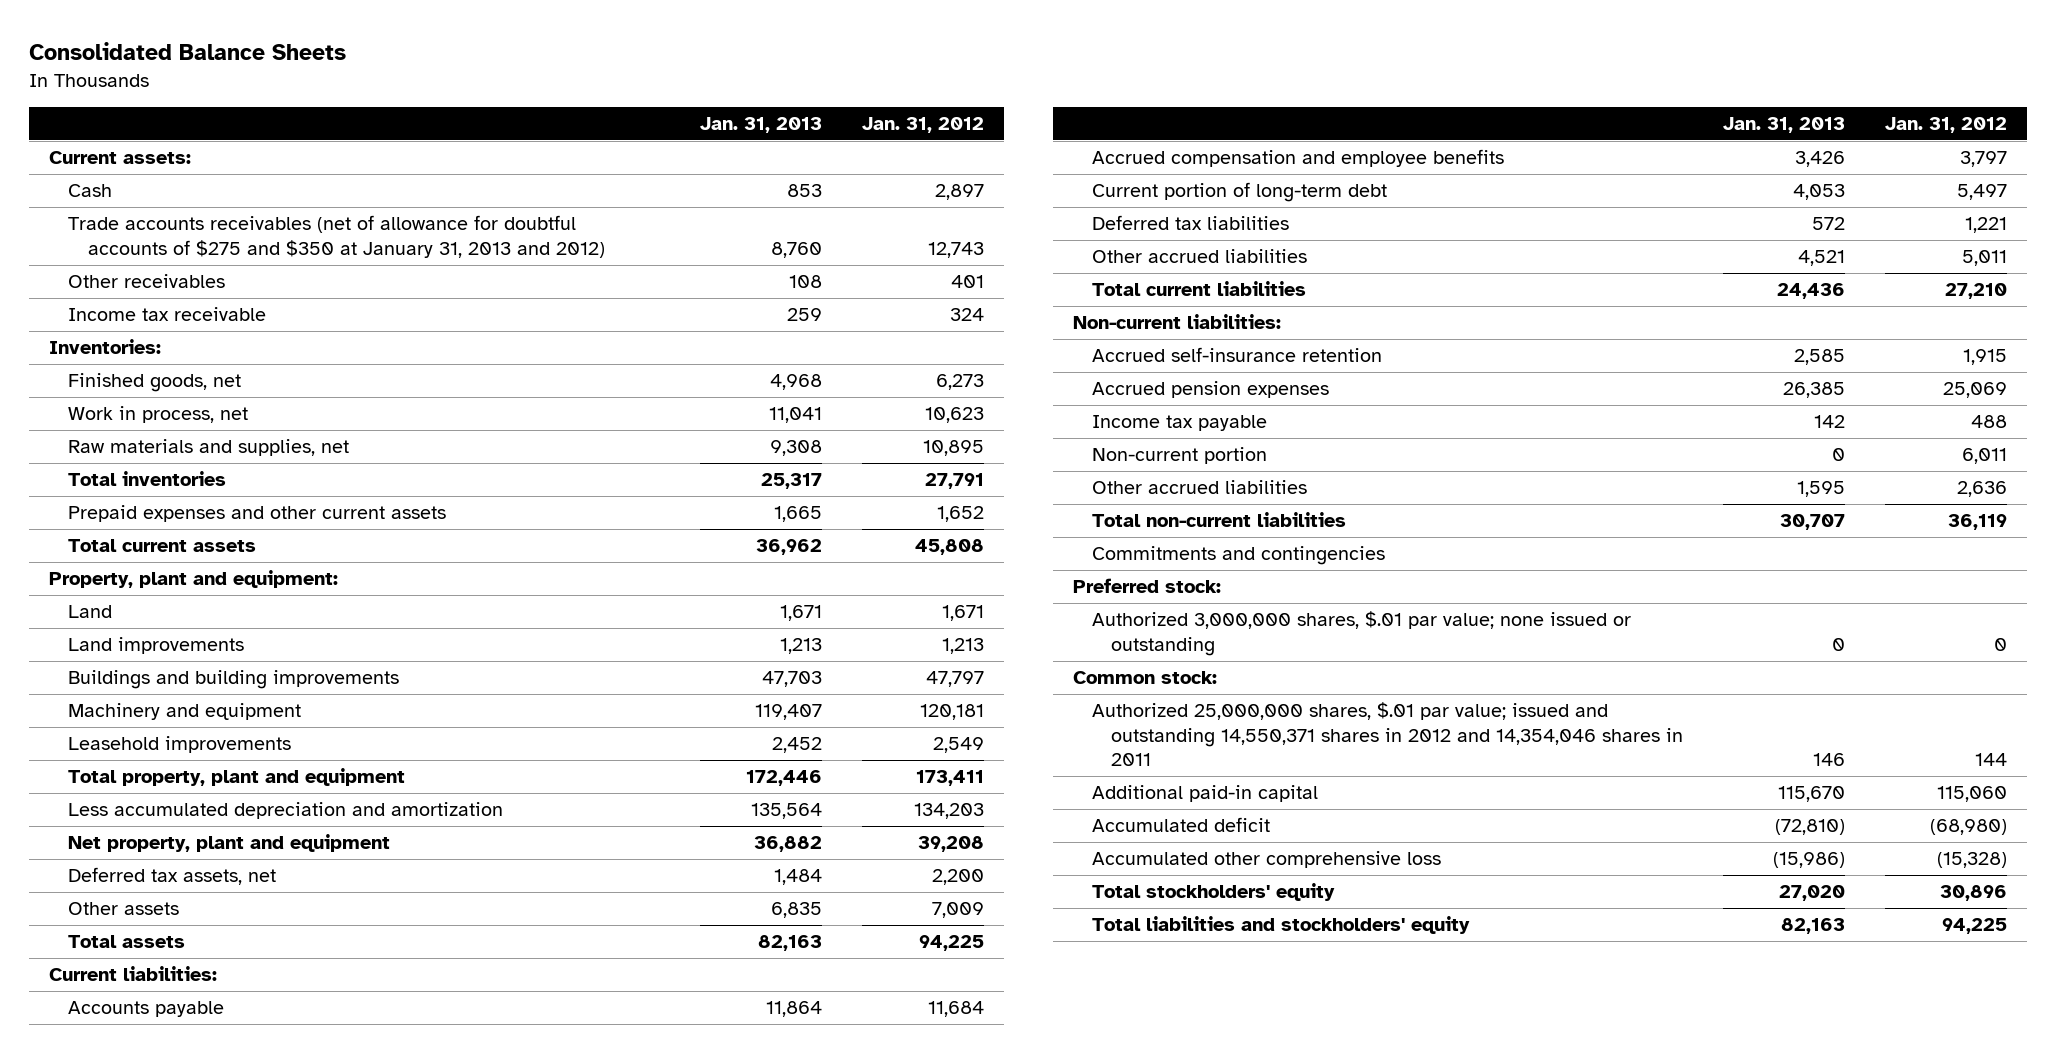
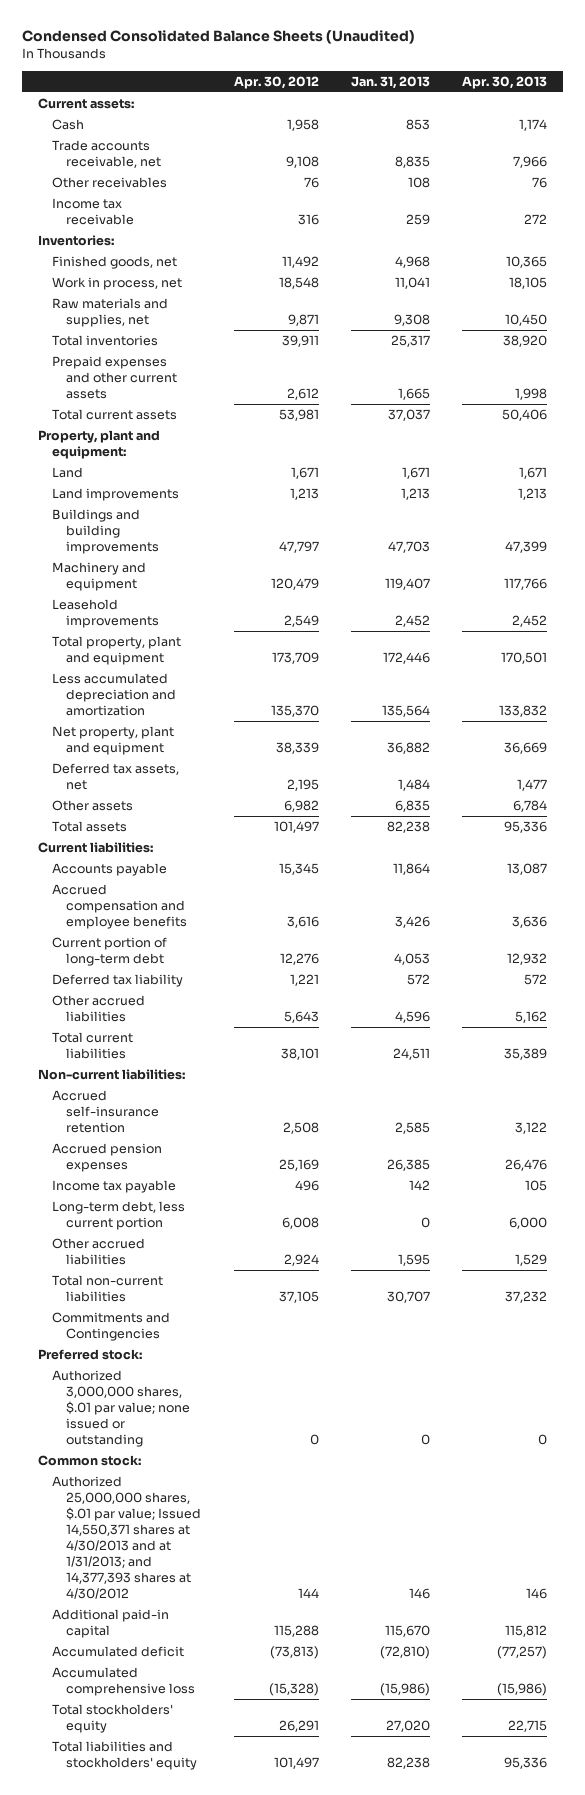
- Consolidated Balance Sheets
+ Condensed Consolidated Balance Sheets (Unaudited)
- | Jan. 31, 2013 | Jan. 31, 2012
+ | Apr. 30, 2012 | Jan. 31, 2013 | Apr. 30, 2013
- Trade accounts receivables (net of allowance for doubtful accounts of $275 and $350 at January 31, 2013 and 2012) | 8,760 | 12,743
+ Trade accounts receivable, net | 9,108 | 8,835 | 7,966
- Total current assets | 36,962 | 45,808
+ Total current assets | 53,981 | 37,037 | 50,406
- Total assets | 82,163 | 94,225
+ Total assets | 101,497 | 82,238 | 95,336
- Deferred tax liabilities | 572 | 1,221
- Other accrued liabilities | 4,521 | 5,011
- Total current liabilities | 24,436 | 27,210
+ Deferred tax liability | 1,221 | 572 | 572
+ Other accrued liabilities | 5,643 | 4,596 | 5,162
+ Total current liabilities | 38,101 | 24,511 | 35,389
- Non-current portion | 0 | 6,011
+ Long-term debt, less current portion | 6,008 | 0 | 6,000
- Commitments and contingencies
+ Commitments and Contingencies
- Authorized 25,000,000 shares, $.01 par value; issued and outstanding 14,550,371 shares in 2012 and 14,354,046 shares in 2011 | 146 | 144
+ Authorized 25,000,000 shares, $.01 par value; Issued 14,550,371 shares at 4/30/2013 and at 1/31/2013; and 14,377,393 shares at 4/30/2012 | 144 | 146 | 146
- Accumulated other comprehensive loss | (15,986) | (15,328)
+ Accumulated comprehensive loss | (15,328) | (15,986) | (15,986)
- Total liabilities and stockholders' equity | 82,163 | 94,225
+ Total liabilities and stockholders' equity | 101,497 | 82,238 | 95,336

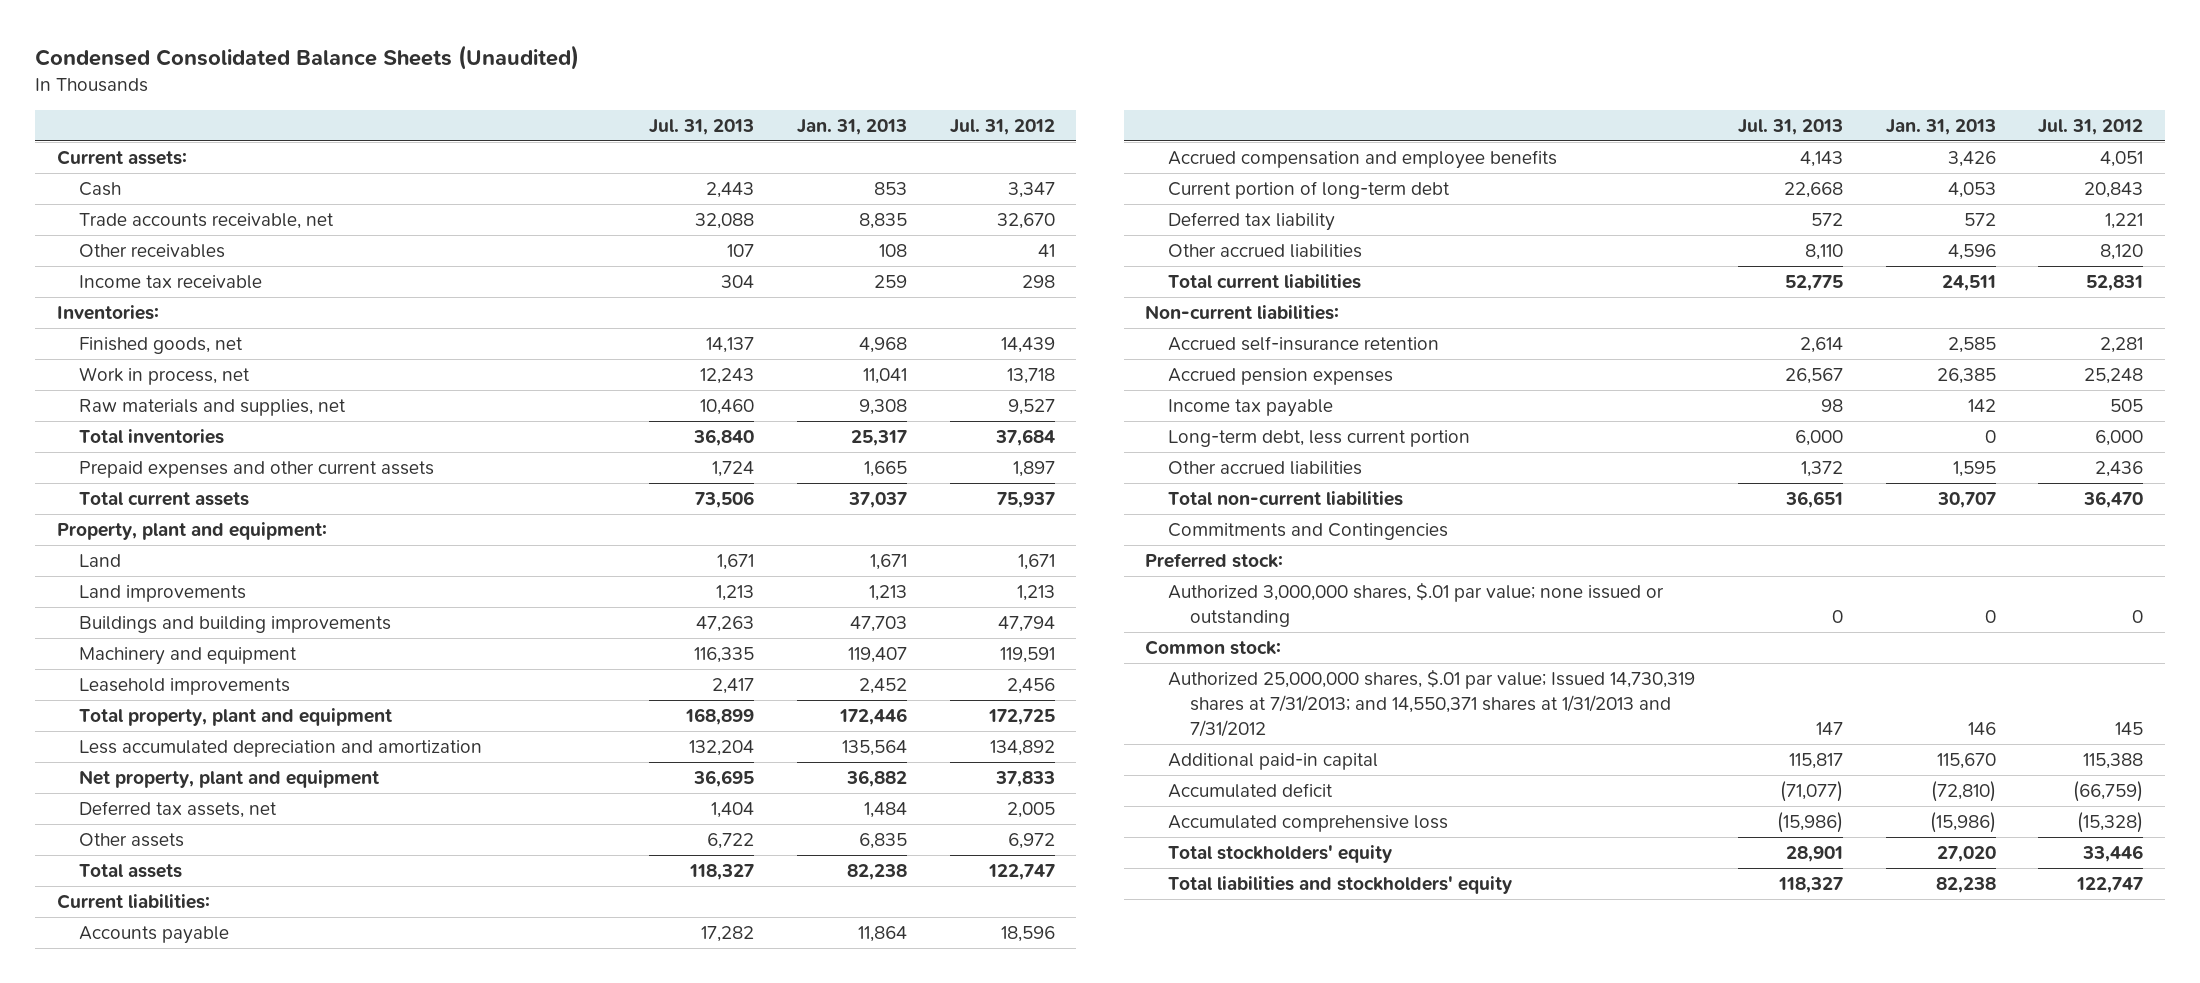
- | Apr. 30, 2012 | Jan. 31, 2013 | Apr. 30, 2013
+ | Jul. 31, 2013 | Jan. 31, 2013 | Jul. 31, 2012
- Authorized 25,000,000 shares, $.01 par value; Issued 14,550,371 shares at 4/30/2013 and at 1/31/2013; and 14,377,393 shares at 4/30/2012 | 144 | 146 | 146
+ Authorized 25,000,000 shares, $.01 par value; Issued 14,730,319 shares at 7/31/2013; and 14,550,371 shares at 1/31/2013 and 7/31/2012 | 147 | 146 | 145

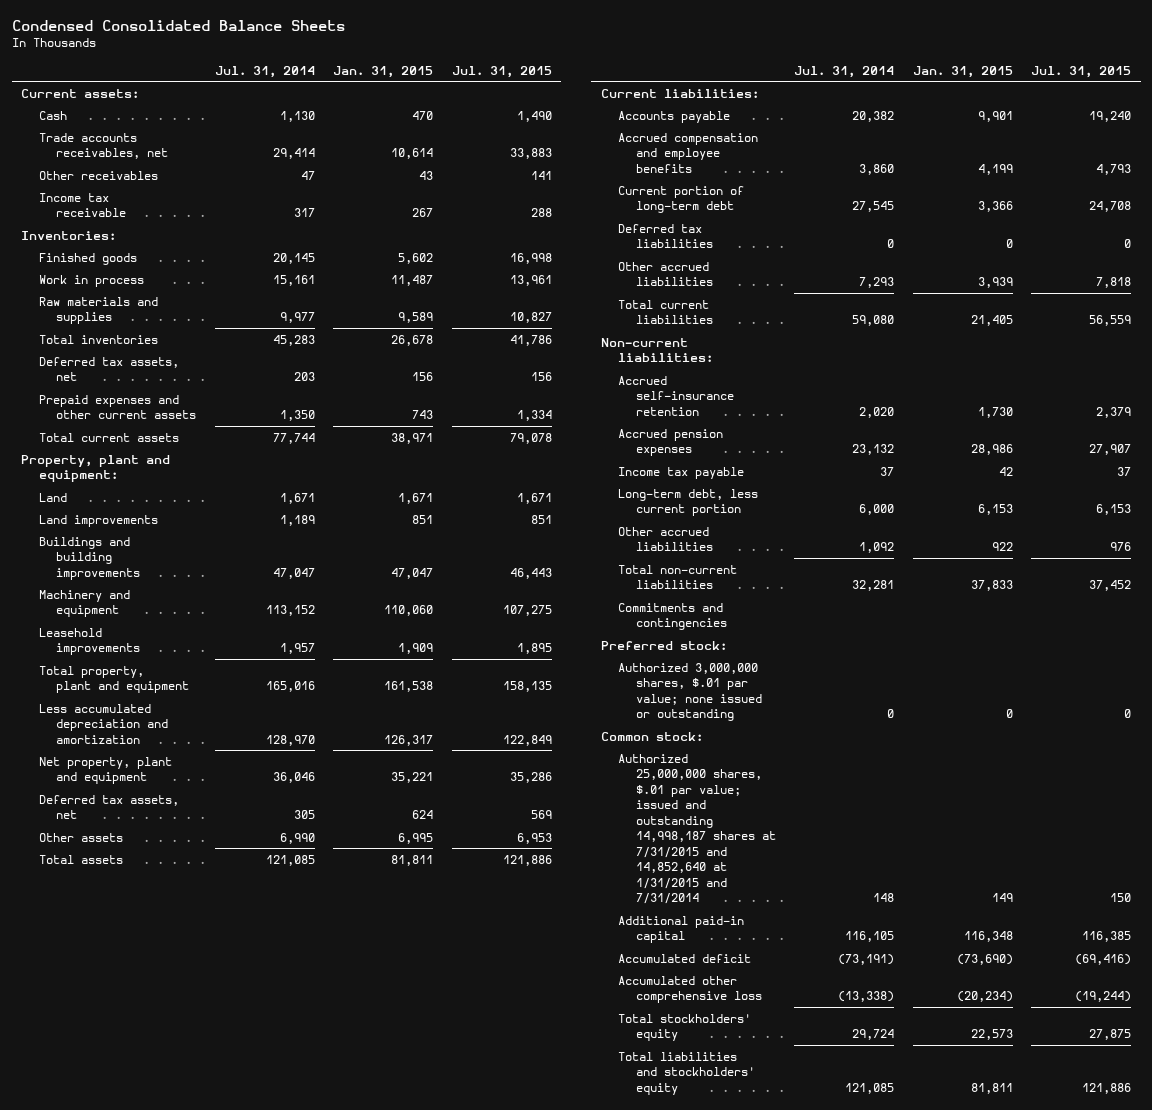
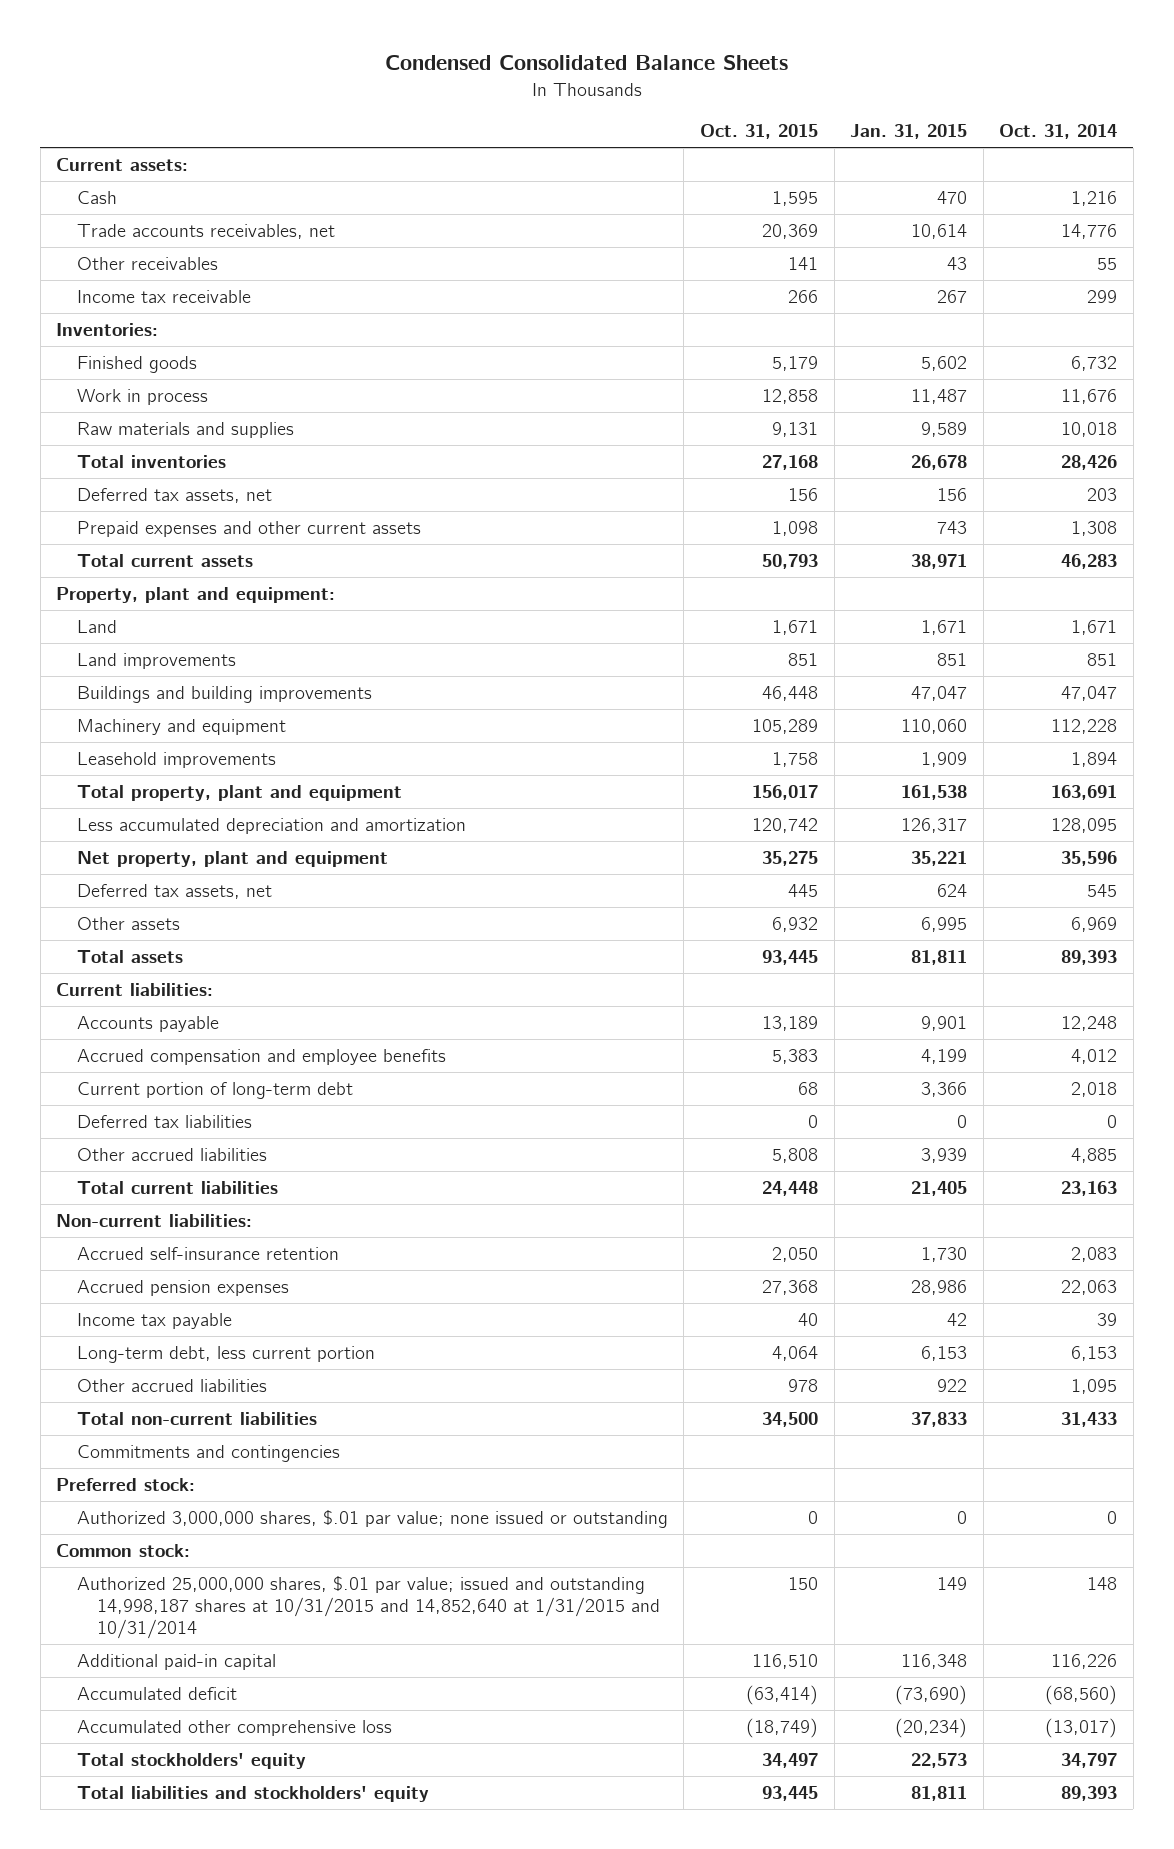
- | Jul. 31, 2014 | Jan. 31, 2015 | Jul. 31, 2015
+ | Oct. 31, 2015 | Jan. 31, 2015 | Oct. 31, 2014
- Authorized 25,000,000 shares, $.01 par value; issued and outstanding 14,998,187 shares at 7/31/2015 and 14,852,640 at 1/31/2015 and 7/31/2014 | 148 | 149 | 150
+ Authorized 25,000,000 shares, $.01 par value; issued and outstanding 14,998,187 shares at 10/31/2015 and 14,852,640 at 1/31/2015 and 10/31/2014 | 150 | 149 | 148

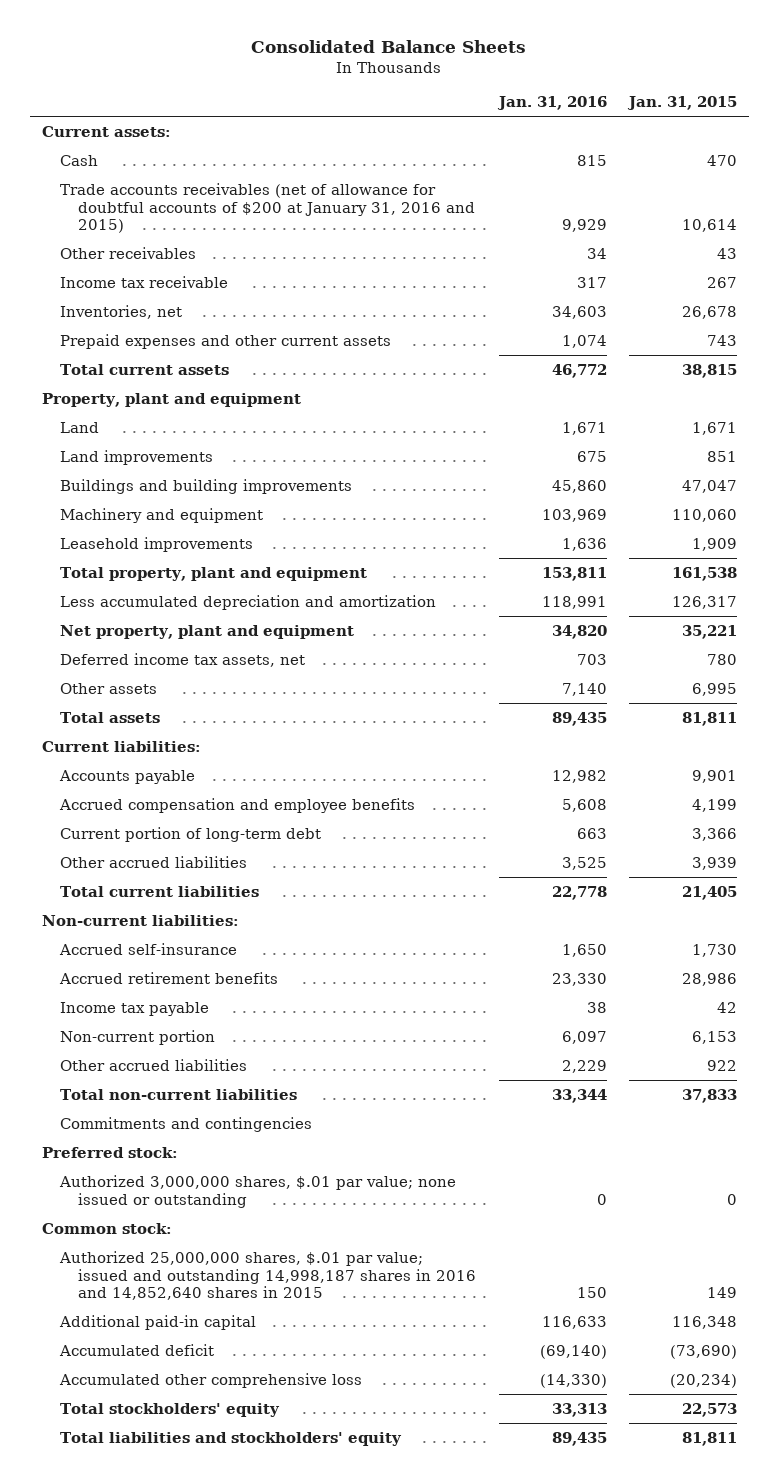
- Condensed Consolidated Balance Sheets
+ Consolidated Balance Sheets
- | Oct. 31, 2015 | Jan. 31, 2015 | Oct. 31, 2014
+ | Jan. 31, 2016 | Jan. 31, 2015
- Trade accounts receivables, net | 20,369 | 10,614 | 14,776
+ Trade accounts receivables (net of allowance for doubtful accounts of $200 at January 31, 2016 and 2015) | 9,929 | 10,614
- Inventories:
- Finished goods | 5,179 | 5,602 | 6,732
- Work in process | 12,858 | 11,487 | 11,676
- Raw materials and supplies | 9,131 | 9,589 | 10,018
- Total inventories | 27,168 | 26,678 | 28,426
- Deferred tax assets, net | 156 | 156 | 203
+ Inventories, net | 34,603 | 26,678
- Total current assets | 50,793 | 38,971 | 46,283
- Property, plant and equipment:
+ Total current assets | 46,772 | 38,815
+ Property, plant and equipment
- Deferred tax assets, net | 445 | 624 | 545
+ Deferred income tax assets, net | 703 | 780
- Deferred tax liabilities | 0 | 0 | 0
- Accrued self-insurance retention | 2,050 | 1,730 | 2,083
- Accrued pension expenses | 27,368 | 28,986 | 22,063
+ Accrued self-insurance | 1,650 | 1,730
+ Accrued retirement benefits | 23,330 | 28,986
- Long-term debt, less current portion | 4,064 | 6,153 | 6,153
+ Non-current portion | 6,097 | 6,153
- Authorized 25,000,000 shares, $.01 par value; issued and outstanding 14,998,187 shares at 10/31/2015 and 14,852,640 at 1/31/2015 and 10/31/2014 | 150 | 149 | 148
+ Authorized 25,000,000 shares, $.01 par value; issued and outstanding 14,998,187 shares in 2016 and 14,852,640 shares in 2015 | 150 | 149

